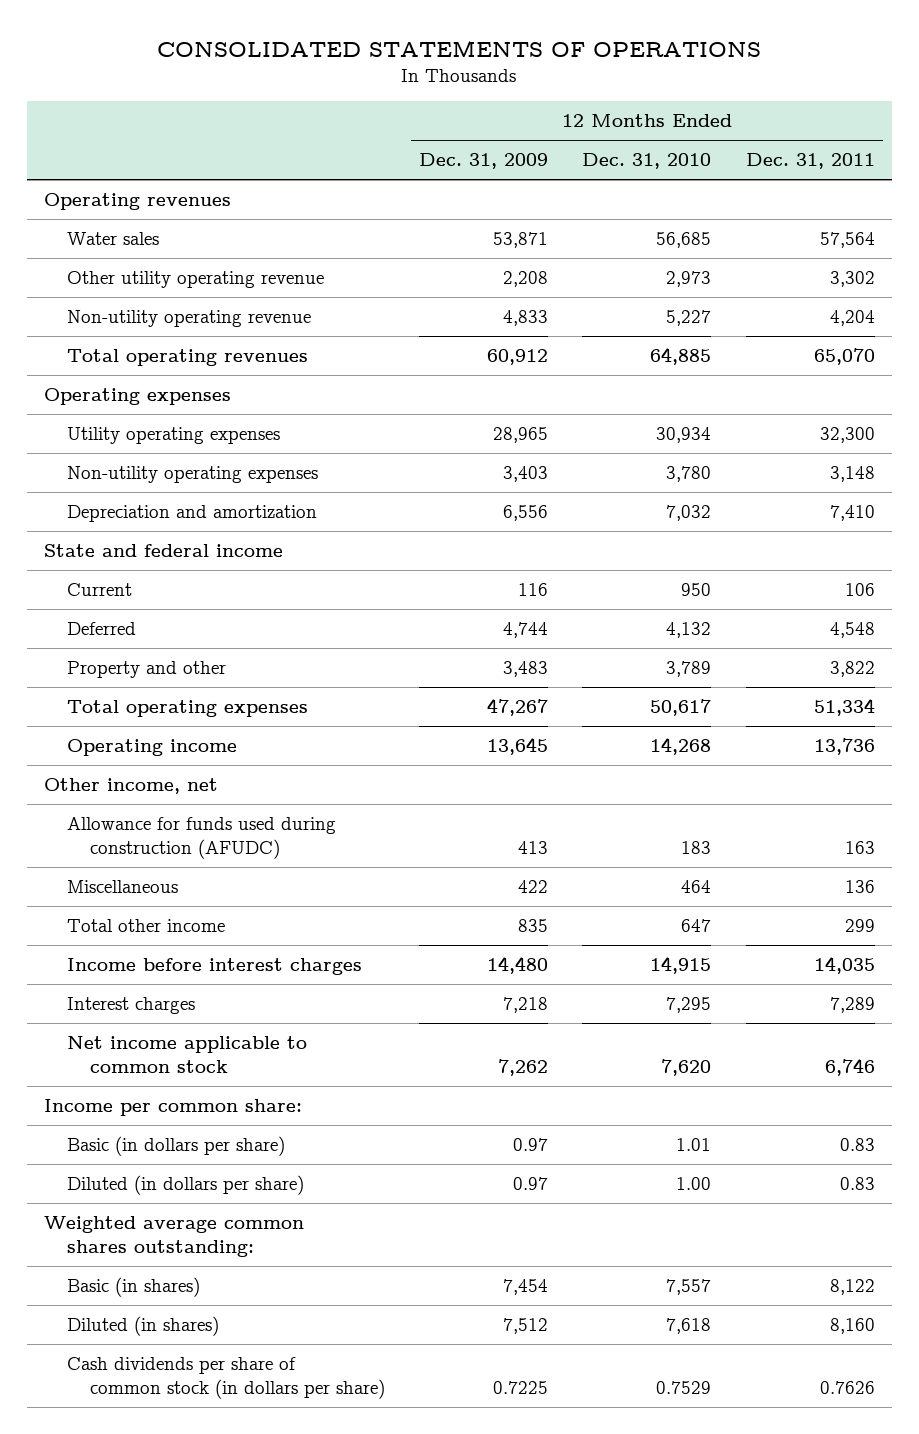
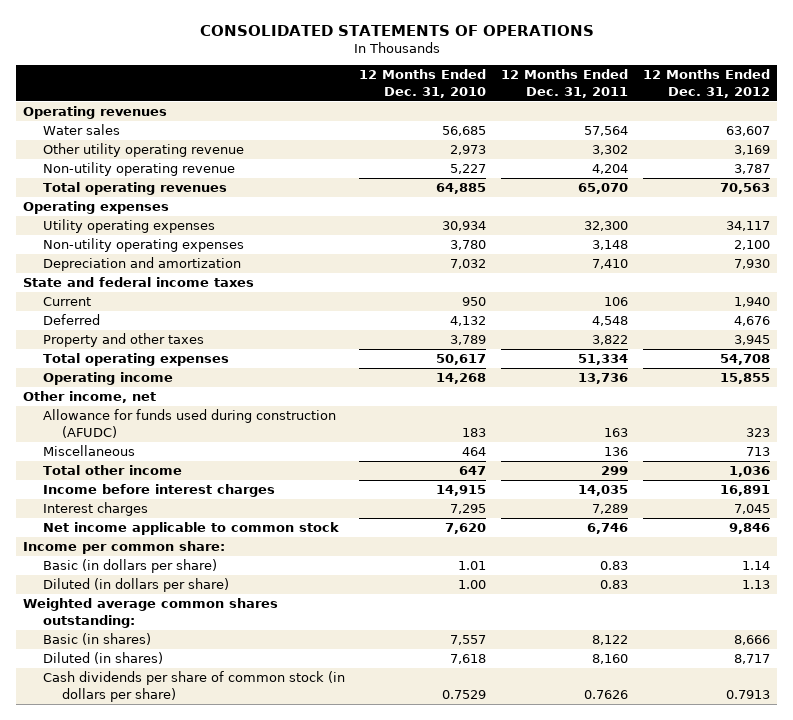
- | 12 Months Ended Dec. 31, 2009 | 12 Months Ended Dec. 31, 2010 | 12 Months Ended Dec. 31, 2011
+ | 12 Months Ended Dec. 31, 2010 | 12 Months Ended Dec. 31, 2011 | 12 Months Ended Dec. 31, 2012
- State and federal income
+ State and federal income taxes
- Property and other | 3,483 | 3,789 | 3,822
+ Property and other taxes | 3,789 | 3,822 | 3,945

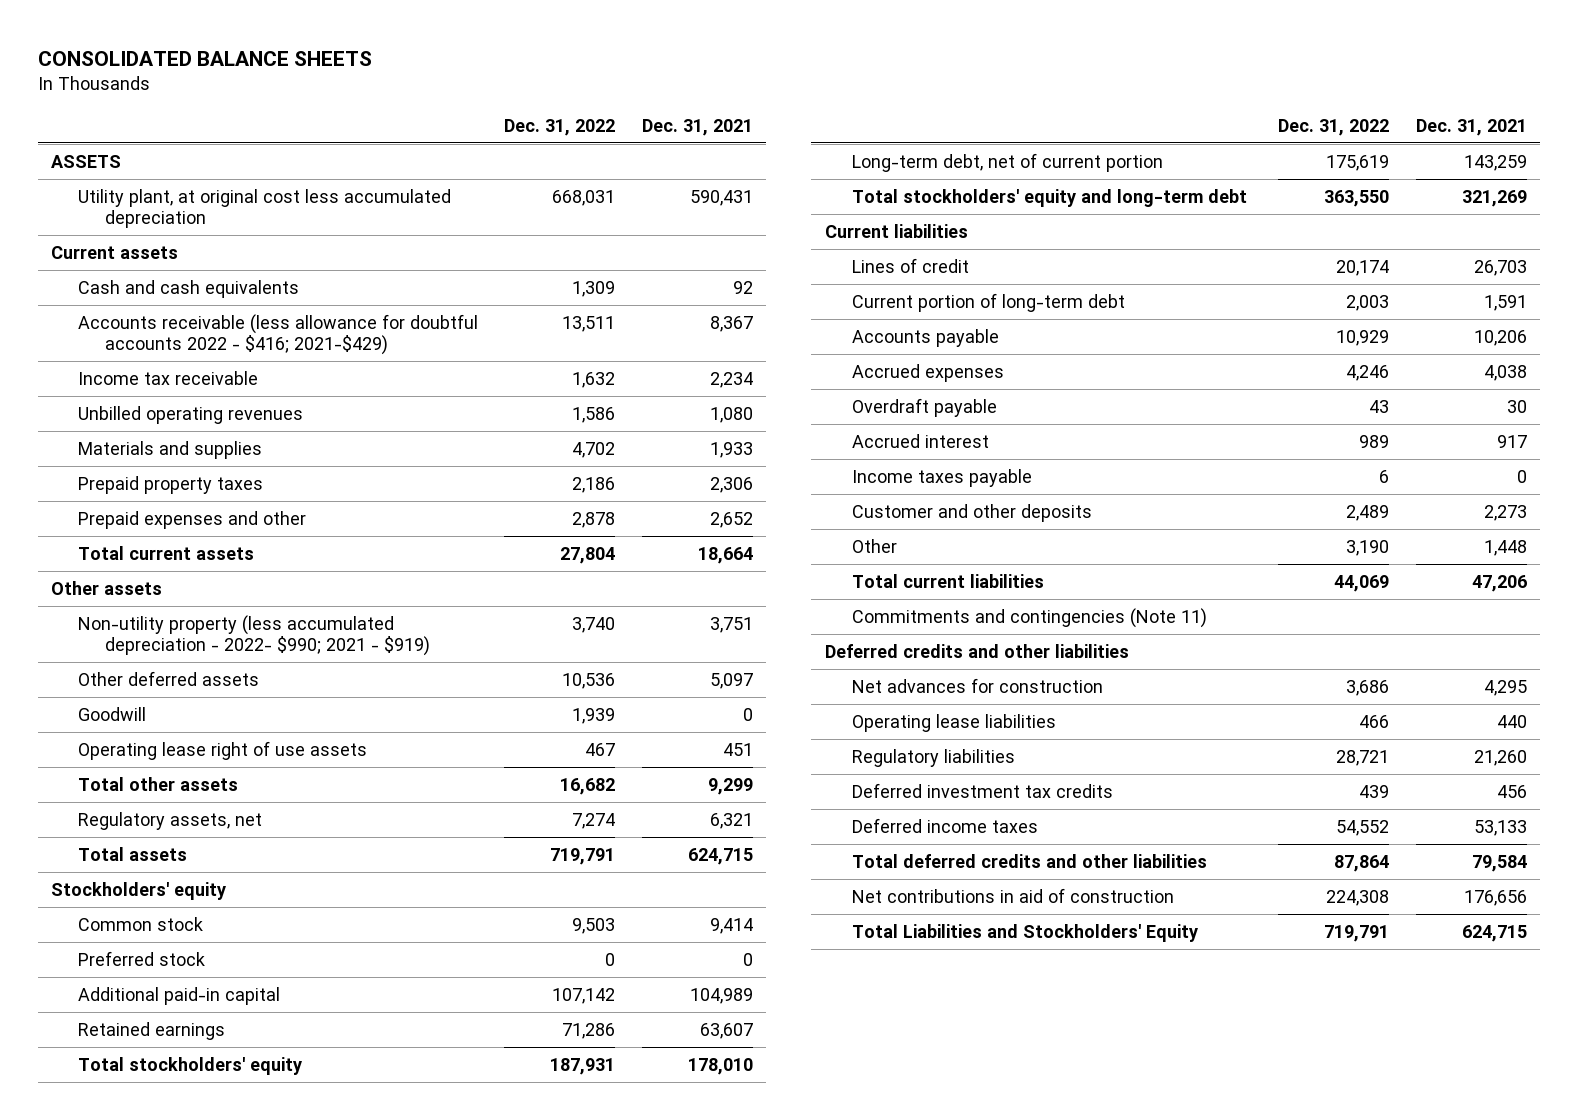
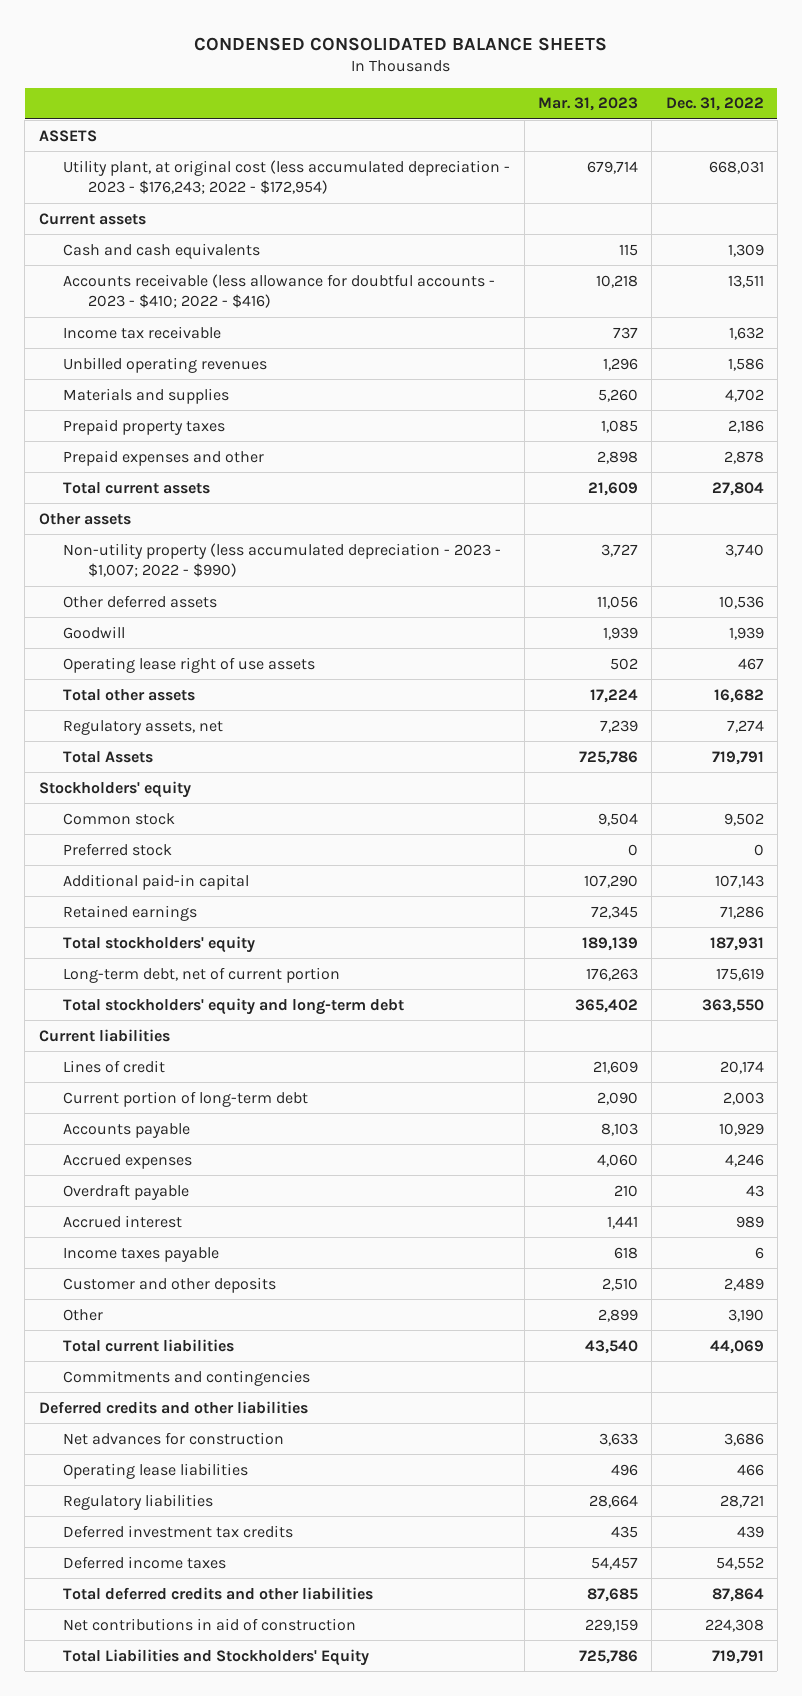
- CONSOLIDATED BALANCE SHEETS
+ CONDENSED CONSOLIDATED BALANCE SHEETS
- | Dec. 31, 2022 | Dec. 31, 2021
+ | Mar. 31, 2023 | Dec. 31, 2022
- Utility plant, at original cost less accumulated depreciation | 668,031 | 590,431
+ Utility plant, at original cost (less accumulated depreciation - 2023 - $176,243; 2022 - $172,954) | 679,714 | 668,031
- Accounts receivable (less allowance for doubtful accounts 2022 - $416; 2021-$429) | 13,511 | 8,367
+ Accounts receivable (less allowance for doubtful accounts - 2023 - $410; 2022 - $416) | 10,218 | 13,511
- Non-utility property (less accumulated depreciation - 2022- $990; 2021 - $919) | 3,740 | 3,751
+ Non-utility property (less accumulated depreciation - 2023 - $1,007; 2022 - $990) | 3,727 | 3,740
- Total assets | 719,791 | 624,715
+ Total Assets | 725,786 | 719,791
- Common stock | 9,503 | 9,414
+ Common stock | 9,504 | 9,502
- Additional paid-in capital | 107,142 | 104,989
+ Additional paid-in capital | 107,290 | 107,143
- Commitments and contingencies (Note 11)
+ Commitments and contingencies

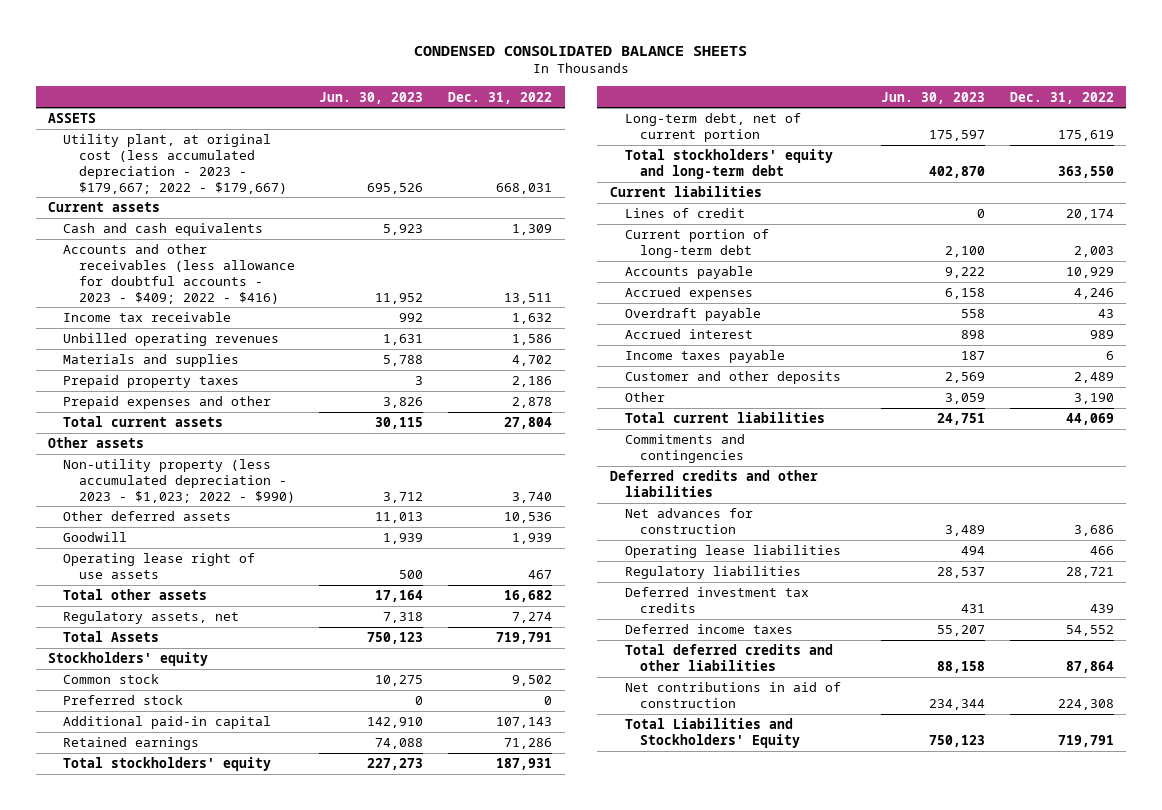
- | Mar. 31, 2023 | Dec. 31, 2022
+ | Jun. 30, 2023 | Dec. 31, 2022
- Utility plant, at original cost (less accumulated depreciation - 2023 - $176,243; 2022 - $172,954) | 679,714 | 668,031
+ Utility plant, at original cost (less accumulated depreciation - 2023 - $179,667; 2022 - $179,667) | 695,526 | 668,031
- Accounts receivable (less allowance for doubtful accounts - 2023 - $410; 2022 - $416) | 10,218 | 13,511
+ Accounts and other receivables (less allowance for doubtful accounts - 2023 - $409; 2022 - $416) | 11,952 | 13,511
- Non-utility property (less accumulated depreciation - 2023 - $1,007; 2022 - $990) | 3,727 | 3,740
+ Non-utility property (less accumulated depreciation - 2023 - $1,023; 2022 - $990) | 3,712 | 3,740

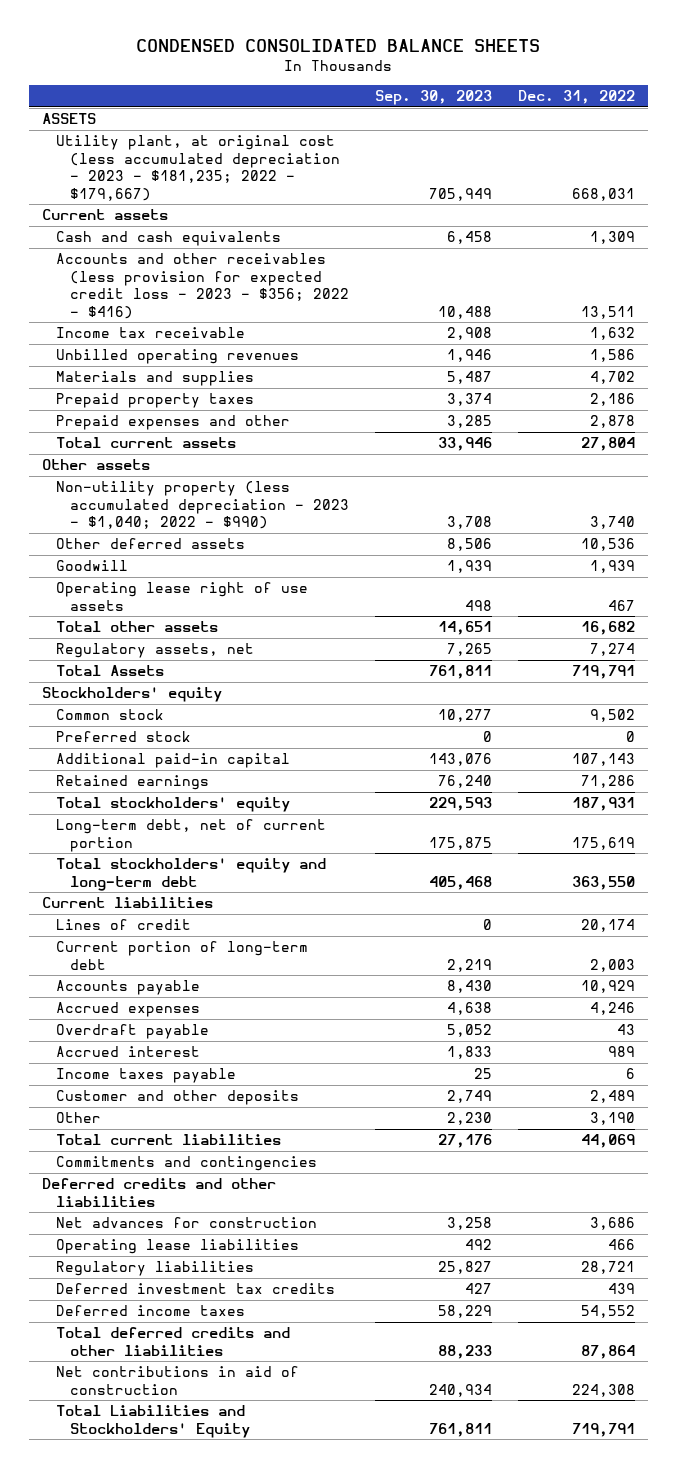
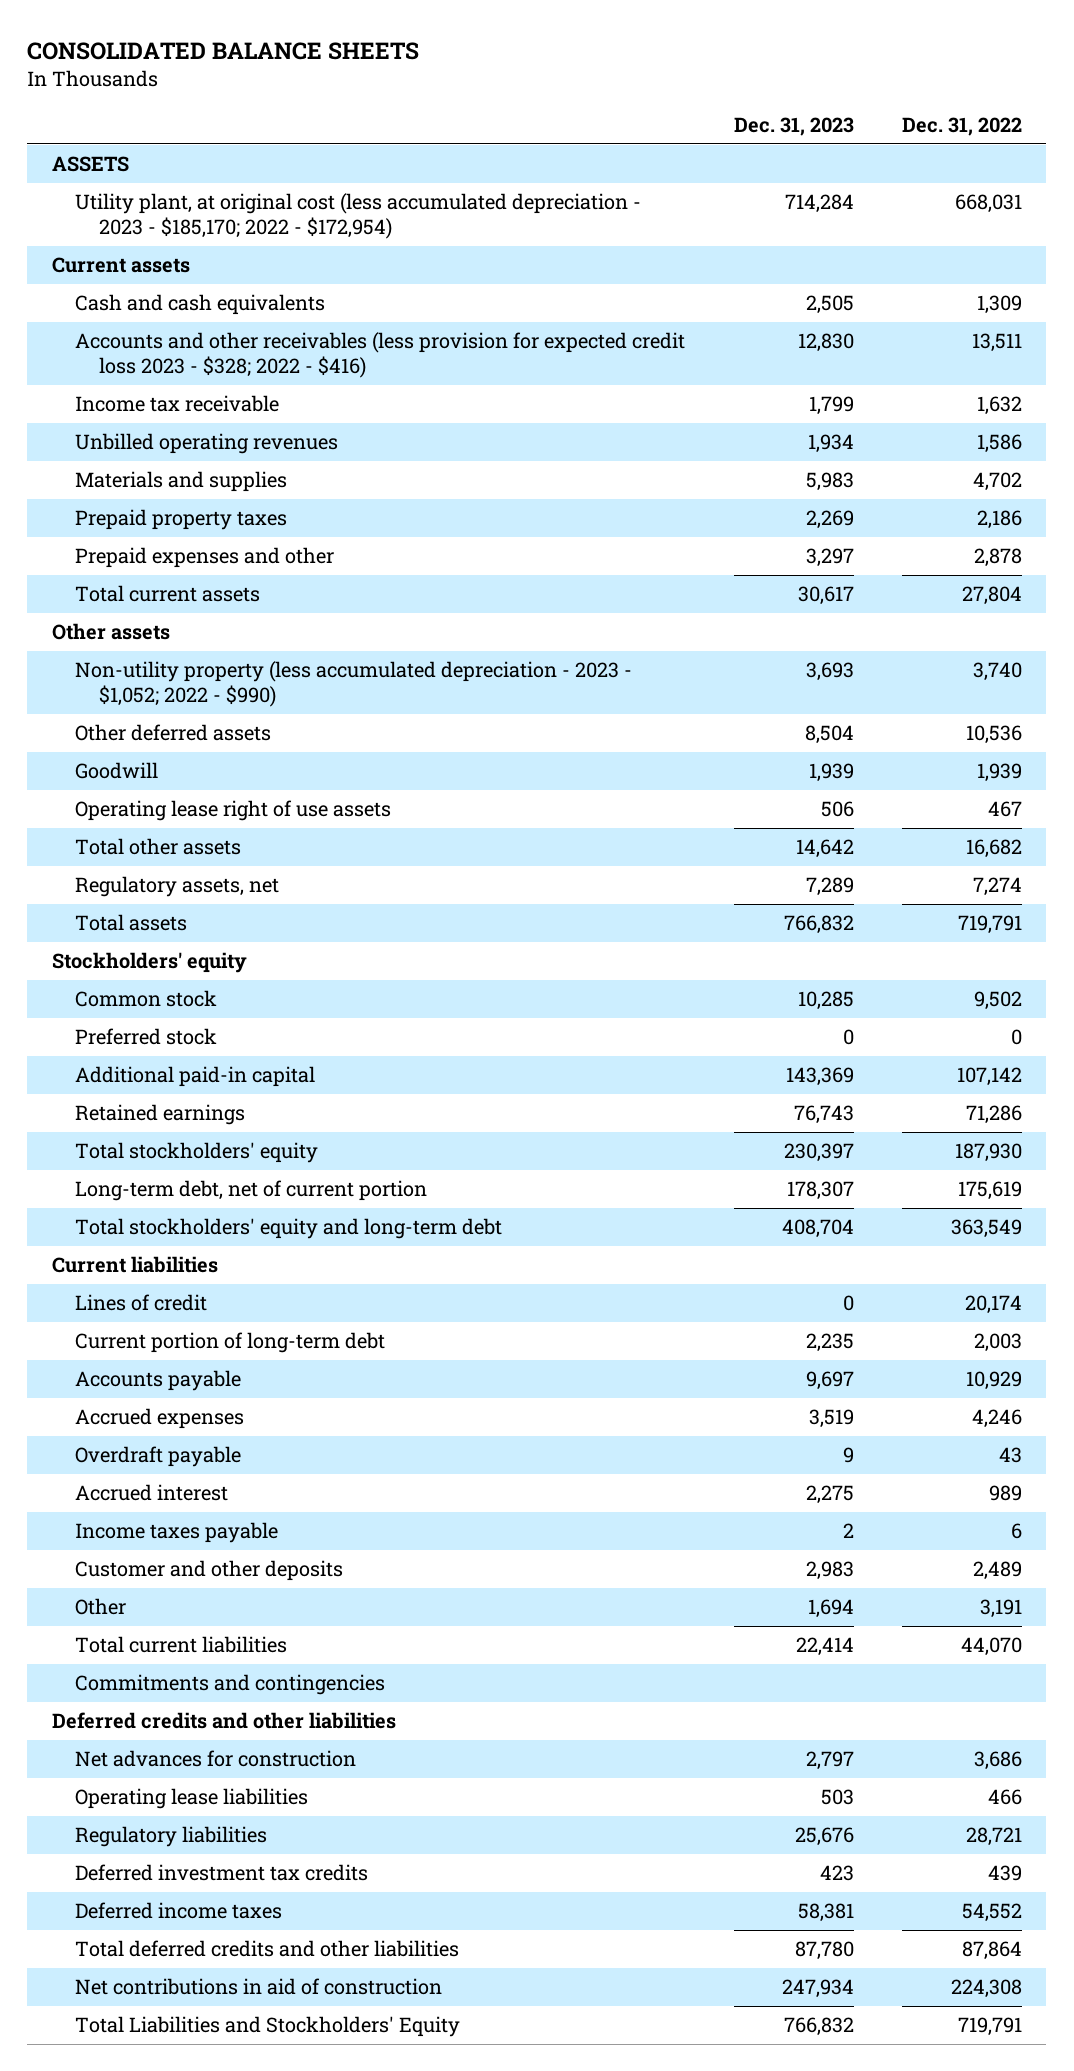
- CONDENSED CONSOLIDATED BALANCE SHEETS
+ CONSOLIDATED BALANCE SHEETS
- | Sep. 30, 2023 | Dec. 31, 2022
+ | Dec. 31, 2023 | Dec. 31, 2022
- Utility plant, at original cost (less accumulated depreciation - 2023 - $181,235; 2022 - $179,667) | 705,949 | 668,031
+ Utility plant, at original cost (less accumulated depreciation - 2023 - $185,170; 2022 - $172,954) | 714,284 | 668,031
- Accounts and other receivables (less provision for expected credit loss - 2023 - $356; 2022 - $416) | 10,488 | 13,511
+ Accounts and other receivables (less provision for expected credit loss 2023 - $328; 2022 - $416) | 12,830 | 13,511
- Non-utility property (less accumulated depreciation - 2023 - $1,040; 2022 - $990) | 3,708 | 3,740
+ Non-utility property (less accumulated depreciation - 2023 - $1,052; 2022 - $990) | 3,693 | 3,740
- Total Assets | 761,811 | 719,791
+ Total assets | 766,832 | 719,791
- Additional paid-in capital | 143,076 | 107,143
+ Additional paid-in capital | 143,369 | 107,142
- Total stockholders' equity | 229,593 | 187,931
+ Total stockholders' equity | 230,397 | 187,930
- Total stockholders' equity and long-term debt | 405,468 | 363,550
+ Total stockholders' equity and long-term debt | 408,704 | 363,549
- Other | 2,230 | 3,190
- Total current liabilities | 27,176 | 44,069
+ Other | 1,694 | 3,191
+ Total current liabilities | 22,414 | 44,070

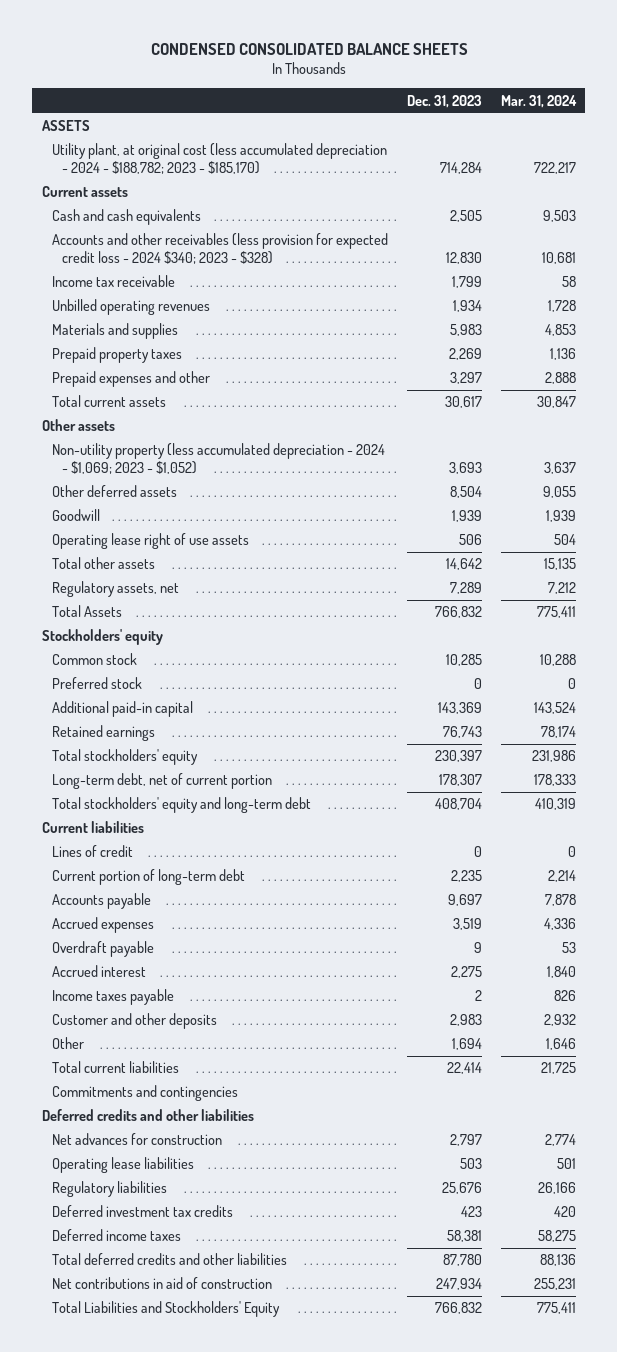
- CONSOLIDATED BALANCE SHEETS
+ CONDENSED CONSOLIDATED BALANCE SHEETS
- | Dec. 31, 2023 | Dec. 31, 2022
+ | Dec. 31, 2023 | Mar. 31, 2024
- Utility plant, at original cost (less accumulated depreciation - 2023 - $185,170; 2022 - $172,954) | 714,284 | 668,031
+ Utility plant, at original cost (less accumulated depreciation - 2024 - $188,782; 2023 - $185,170) | 714,284 | 722,217
- Accounts and other receivables (less provision for expected credit loss 2023 - $328; 2022 - $416) | 12,830 | 13,511
+ Accounts and other receivables (less provision for expected credit loss - 2024 $340; 2023 - $328) | 12,830 | 10,681
- Non-utility property (less accumulated depreciation - 2023 - $1,052; 2022 - $990) | 3,693 | 3,740
+ Non-utility property (less accumulated depreciation - 2024 - $1,069; 2023 - $1,052) | 3,693 | 3,637
- Total assets | 766,832 | 719,791
+ Total Assets | 766,832 | 775,411

